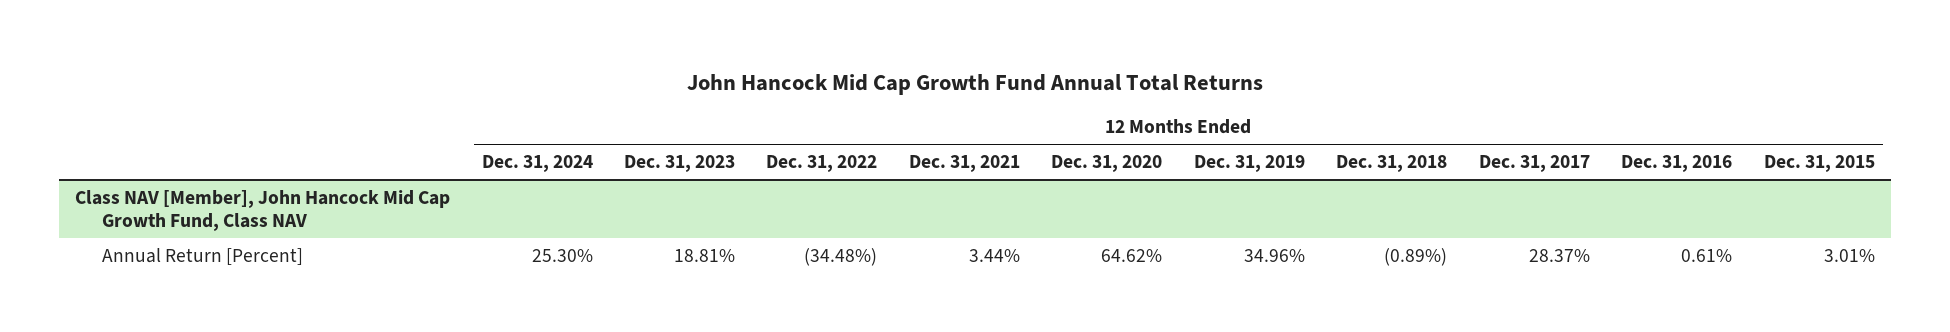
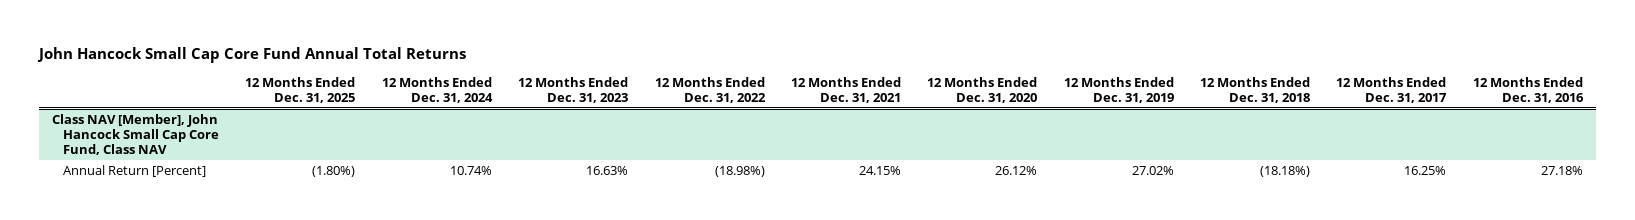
- John Hancock Mid Cap Growth Fund Annual Total Returns
+ John Hancock Small Cap Core Fund Annual Total Returns
- | 12 Months Ended Dec. 31, 2024 | 12 Months Ended Dec. 31, 2023 | 12 Months Ended Dec. 31, 2022 | 12 Months Ended Dec. 31, 2021 | 12 Months Ended Dec. 31, 2020 | 12 Months Ended Dec. 31, 2019 | 12 Months Ended Dec. 31, 2018 | 12 Months Ended Dec. 31, 2017 | 12 Months Ended Dec. 31, 2016 | 12 Months Ended Dec. 31, 2015
+ | 12 Months Ended Dec. 31, 2025 | 12 Months Ended Dec. 31, 2024 | 12 Months Ended Dec. 31, 2023 | 12 Months Ended Dec. 31, 2022 | 12 Months Ended Dec. 31, 2021 | 12 Months Ended Dec. 31, 2020 | 12 Months Ended Dec. 31, 2019 | 12 Months Ended Dec. 31, 2018 | 12 Months Ended Dec. 31, 2017 | 12 Months Ended Dec. 31, 2016
- Class NAV [Member], John Hancock Mid Cap Growth Fund, Class NAV
- Annual Return [Percent] | 25.30% | 18.81% | (34.48%) | 3.44% | 64.62% | 34.96% | (0.89%) | 28.37% | 0.61% | 3.01%
+ Class NAV [Member], John Hancock Small Cap Core Fund, Class NAV
+ Annual Return [Percent] | (1.80%) | 10.74% | 16.63% | (18.98%) | 24.15% | 26.12% | 27.02% | (18.18%) | 16.25% | 27.18%

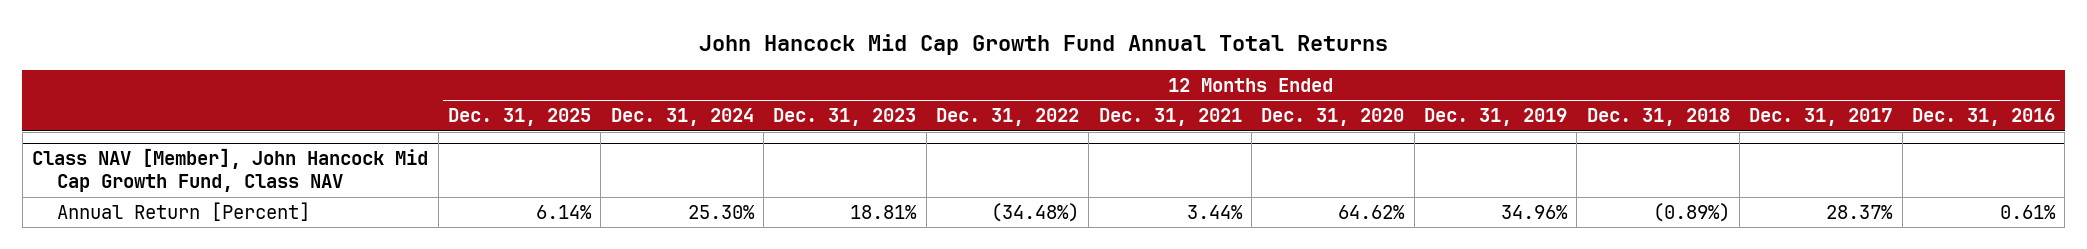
- John Hancock Small Cap Core Fund Annual Total Returns
+ John Hancock Mid Cap Growth Fund Annual Total Returns
- Class NAV [Member], John Hancock Small Cap Core Fund, Class NAV
- Annual Return [Percent] | (1.80%) | 10.74% | 16.63% | (18.98%) | 24.15% | 26.12% | 27.02% | (18.18%) | 16.25% | 27.18%
+ Class NAV [Member], John Hancock Mid Cap Growth Fund, Class NAV
+ Annual Return [Percent] | 6.14% | 25.30% | 18.81% | (34.48%) | 3.44% | 64.62% | 34.96% | (0.89%) | 28.37% | 0.61%

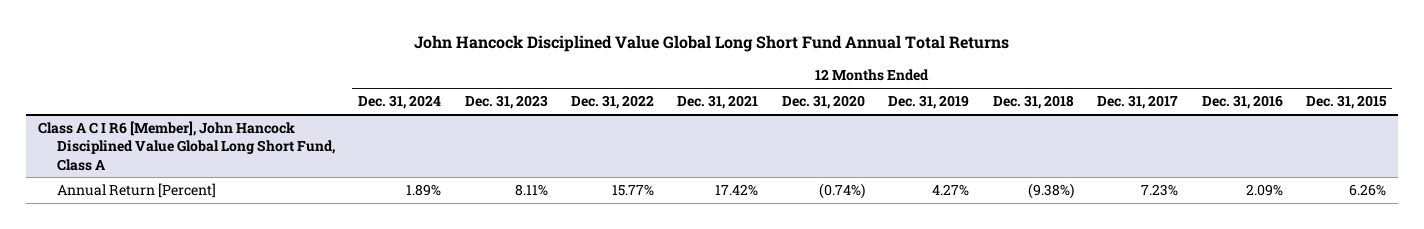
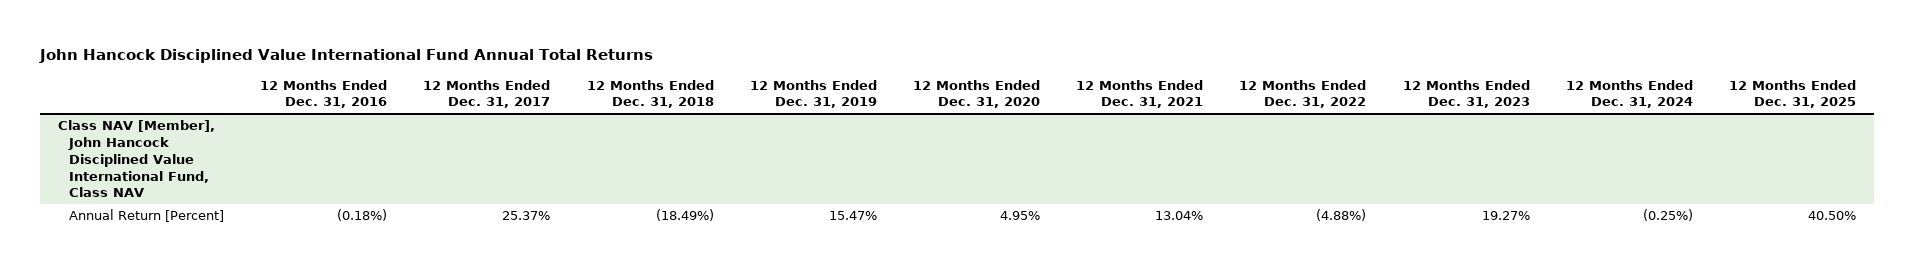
- John Hancock Disciplined Value Global Long Short Fund Annual Total Returns
+ John Hancock Disciplined Value International Fund Annual Total Returns
- | 12 Months Ended Dec. 31, 2024 | 12 Months Ended Dec. 31, 2023 | 12 Months Ended Dec. 31, 2022 | 12 Months Ended Dec. 31, 2021 | 12 Months Ended Dec. 31, 2020 | 12 Months Ended Dec. 31, 2019 | 12 Months Ended Dec. 31, 2018 | 12 Months Ended Dec. 31, 2017 | 12 Months Ended Dec. 31, 2016 | 12 Months Ended Dec. 31, 2015
+ | 12 Months Ended Dec. 31, 2016 | 12 Months Ended Dec. 31, 2017 | 12 Months Ended Dec. 31, 2018 | 12 Months Ended Dec. 31, 2019 | 12 Months Ended Dec. 31, 2020 | 12 Months Ended Dec. 31, 2021 | 12 Months Ended Dec. 31, 2022 | 12 Months Ended Dec. 31, 2023 | 12 Months Ended Dec. 31, 2024 | 12 Months Ended Dec. 31, 2025
- Class A C I R6 [Member], John Hancock Disciplined Value Global Long Short Fund, Class A
- Annual Return [Percent] | 1.89% | 8.11% | 15.77% | 17.42% | (0.74%) | 4.27% | (9.38%) | 7.23% | 2.09% | 6.26%
+ Class NAV [Member], John Hancock Disciplined Value International Fund, Class NAV
+ Annual Return [Percent] | (0.18%) | 25.37% | (18.49%) | 15.47% | 4.95% | 13.04% | (4.88%) | 19.27% | (0.25%) | 40.50%

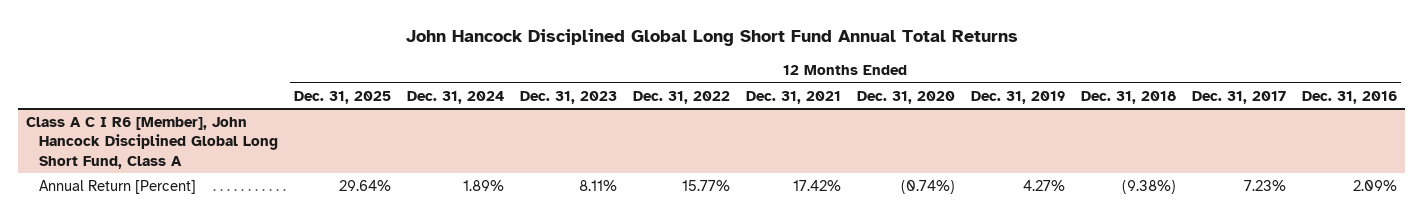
- John Hancock Disciplined Value International Fund Annual Total Returns
+ John Hancock Disciplined Global Long Short Fund Annual Total Returns
- | 12 Months Ended Dec. 31, 2016 | 12 Months Ended Dec. 31, 2017 | 12 Months Ended Dec. 31, 2018 | 12 Months Ended Dec. 31, 2019 | 12 Months Ended Dec. 31, 2020 | 12 Months Ended Dec. 31, 2021 | 12 Months Ended Dec. 31, 2022 | 12 Months Ended Dec. 31, 2023 | 12 Months Ended Dec. 31, 2024 | 12 Months Ended Dec. 31, 2025
+ | 12 Months Ended Dec. 31, 2025 | 12 Months Ended Dec. 31, 2024 | 12 Months Ended Dec. 31, 2023 | 12 Months Ended Dec. 31, 2022 | 12 Months Ended Dec. 31, 2021 | 12 Months Ended Dec. 31, 2020 | 12 Months Ended Dec. 31, 2019 | 12 Months Ended Dec. 31, 2018 | 12 Months Ended Dec. 31, 2017 | 12 Months Ended Dec. 31, 2016
- Class NAV [Member], John Hancock Disciplined Value International Fund, Class NAV
- Annual Return [Percent] | (0.18%) | 25.37% | (18.49%) | 15.47% | 4.95% | 13.04% | (4.88%) | 19.27% | (0.25%) | 40.50%
+ Class A C I R6 [Member], John Hancock Disciplined Global Long Short Fund, Class A
+ Annual Return [Percent] | 29.64% | 1.89% | 8.11% | 15.77% | 17.42% | (0.74%) | 4.27% | (9.38%) | 7.23% | 2.09%

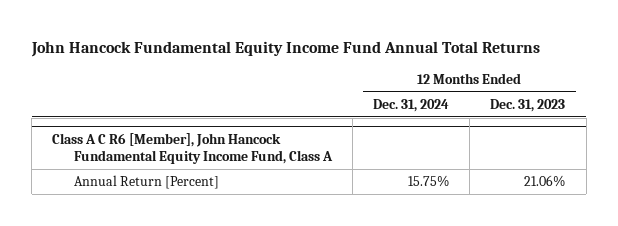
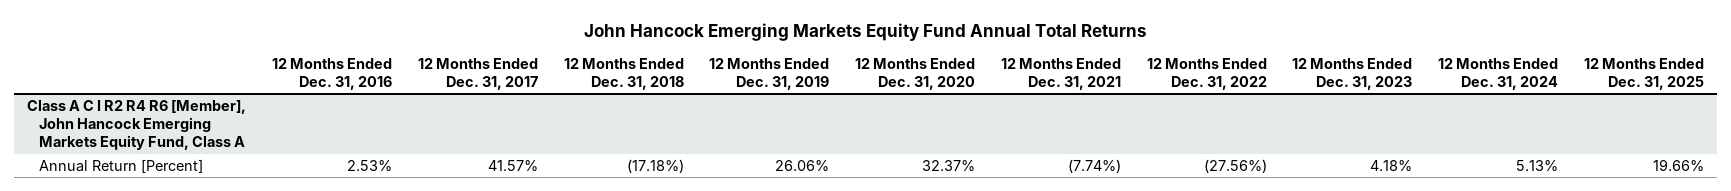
- John Hancock Fundamental Equity Income Fund Annual Total Returns
+ John Hancock Emerging Markets Equity Fund Annual Total Returns
- | 12 Months Ended Dec. 31, 2024 | 12 Months Ended Dec. 31, 2023
+ | 12 Months Ended Dec. 31, 2016 | 12 Months Ended Dec. 31, 2017 | 12 Months Ended Dec. 31, 2018 | 12 Months Ended Dec. 31, 2019 | 12 Months Ended Dec. 31, 2020 | 12 Months Ended Dec. 31, 2021 | 12 Months Ended Dec. 31, 2022 | 12 Months Ended Dec. 31, 2023 | 12 Months Ended Dec. 31, 2024 | 12 Months Ended Dec. 31, 2025
- Class A C R6 [Member], John Hancock Fundamental Equity Income Fund, Class A
- Annual Return [Percent] | 15.75% | 21.06%
+ Class A C I R2 R4 R6 [Member], John Hancock Emerging Markets Equity Fund, Class A
+ Annual Return [Percent] | 2.53% | 41.57% | (17.18%) | 26.06% | 32.37% | (7.74%) | (27.56%) | 4.18% | 5.13% | 19.66%

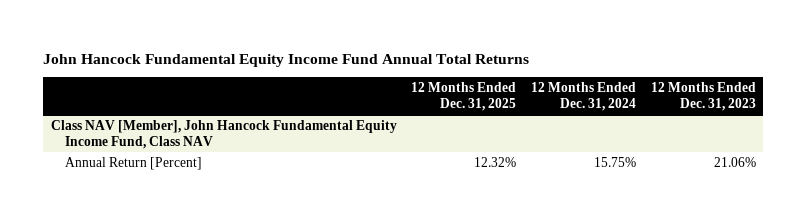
- John Hancock Emerging Markets Equity Fund Annual Total Returns
+ John Hancock Fundamental Equity Income Fund Annual Total Returns
- | 12 Months Ended Dec. 31, 2016 | 12 Months Ended Dec. 31, 2017 | 12 Months Ended Dec. 31, 2018 | 12 Months Ended Dec. 31, 2019 | 12 Months Ended Dec. 31, 2020 | 12 Months Ended Dec. 31, 2021 | 12 Months Ended Dec. 31, 2022 | 12 Months Ended Dec. 31, 2023 | 12 Months Ended Dec. 31, 2024 | 12 Months Ended Dec. 31, 2025
+ | 12 Months Ended Dec. 31, 2025 | 12 Months Ended Dec. 31, 2024 | 12 Months Ended Dec. 31, 2023
- Class A C I R2 R4 R6 [Member], John Hancock Emerging Markets Equity Fund, Class A
- Annual Return [Percent] | 2.53% | 41.57% | (17.18%) | 26.06% | 32.37% | (7.74%) | (27.56%) | 4.18% | 5.13% | 19.66%
+ Class NAV [Member], John Hancock Fundamental Equity Income Fund, Class NAV
+ Annual Return [Percent] | 12.32% | 15.75% | 21.06%

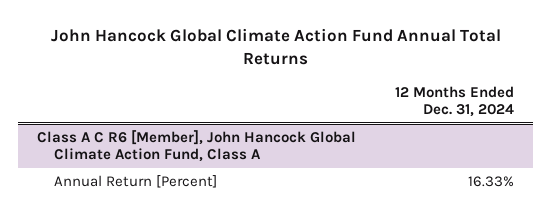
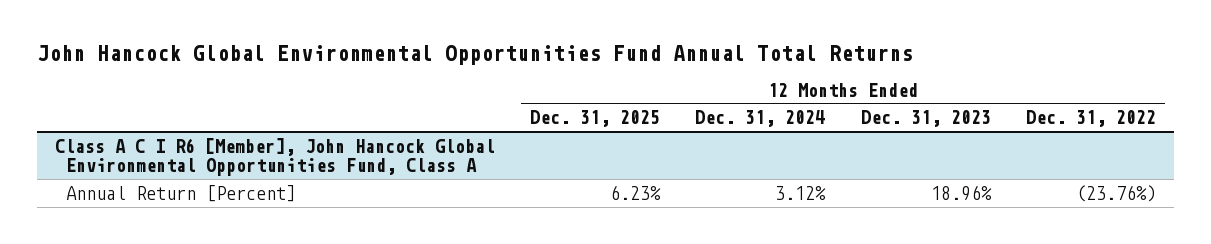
- John Hancock Global Climate Action Fund Annual Total Returns
+ John Hancock Global Environmental Opportunities Fund Annual Total Returns
- | 12 Months Ended Dec. 31, 2024
+ | 12 Months Ended Dec. 31, 2025 | 12 Months Ended Dec. 31, 2024 | 12 Months Ended Dec. 31, 2023 | 12 Months Ended Dec. 31, 2022
- Class A C R6 [Member], John Hancock Global Climate Action Fund, Class A
- Annual Return [Percent] | 16.33%
+ Class A C I R6 [Member], John Hancock Global Environmental Opportunities Fund, Class A
+ Annual Return [Percent] | 6.23% | 3.12% | 18.96% | (23.76%)

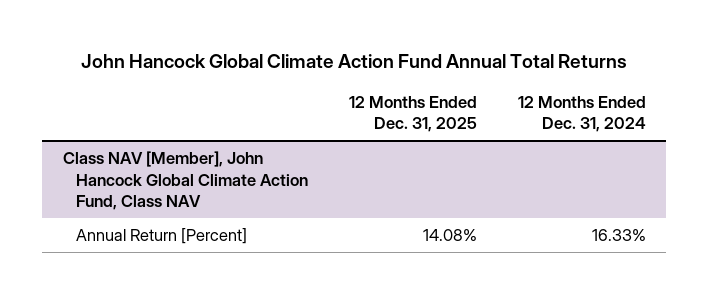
- John Hancock Global Environmental Opportunities Fund Annual Total Returns
+ John Hancock Global Climate Action Fund Annual Total Returns
- | 12 Months Ended Dec. 31, 2025 | 12 Months Ended Dec. 31, 2024 | 12 Months Ended Dec. 31, 2023 | 12 Months Ended Dec. 31, 2022
+ | 12 Months Ended Dec. 31, 2025 | 12 Months Ended Dec. 31, 2024
- Class A C I R6 [Member], John Hancock Global Environmental Opportunities Fund, Class A
- Annual Return [Percent] | 6.23% | 3.12% | 18.96% | (23.76%)
+ Class NAV [Member], John Hancock Global Climate Action Fund, Class NAV
+ Annual Return [Percent] | 14.08% | 16.33%

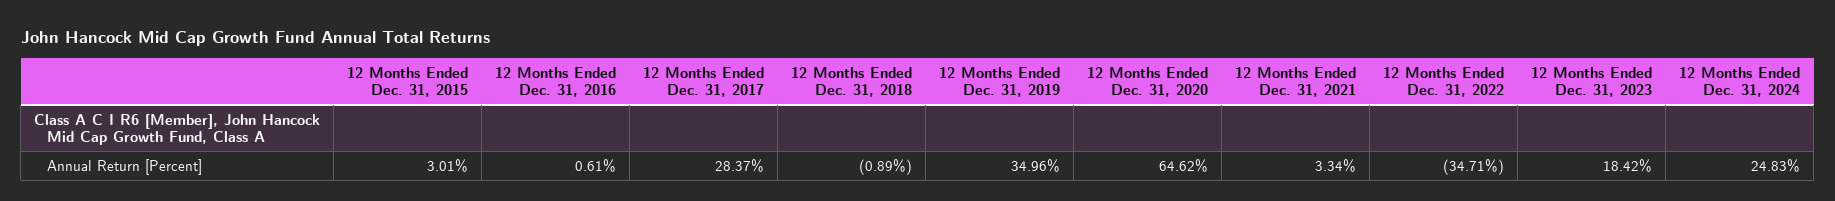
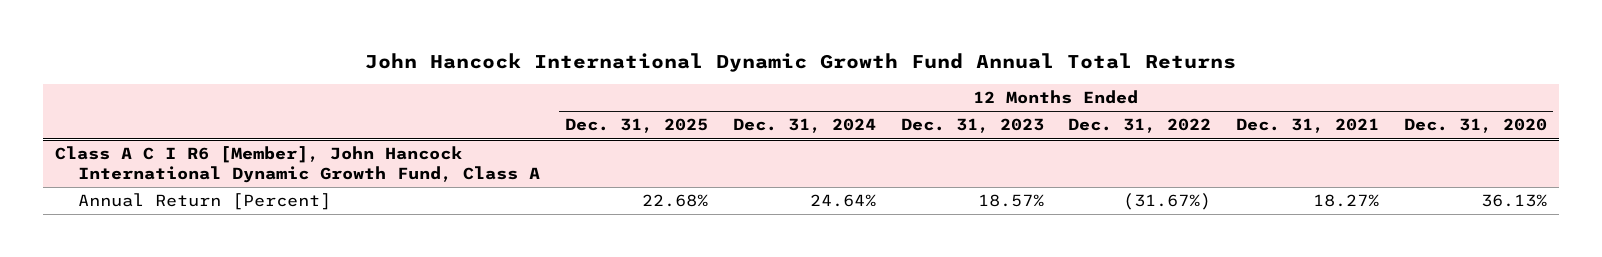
- John Hancock Mid Cap Growth Fund Annual Total Returns
+ John Hancock International Dynamic Growth Fund Annual Total Returns
- | 12 Months Ended Dec. 31, 2015 | 12 Months Ended Dec. 31, 2016 | 12 Months Ended Dec. 31, 2017 | 12 Months Ended Dec. 31, 2018 | 12 Months Ended Dec. 31, 2019 | 12 Months Ended Dec. 31, 2020 | 12 Months Ended Dec. 31, 2021 | 12 Months Ended Dec. 31, 2022 | 12 Months Ended Dec. 31, 2023 | 12 Months Ended Dec. 31, 2024
+ | 12 Months Ended Dec. 31, 2025 | 12 Months Ended Dec. 31, 2024 | 12 Months Ended Dec. 31, 2023 | 12 Months Ended Dec. 31, 2022 | 12 Months Ended Dec. 31, 2021 | 12 Months Ended Dec. 31, 2020
- Class A C I R6 [Member], John Hancock Mid Cap Growth Fund, Class A
- Annual Return [Percent] | 3.01% | 0.61% | 28.37% | (0.89%) | 34.96% | 64.62% | 3.34% | (34.71%) | 18.42% | 24.83%
+ Class A C I R6 [Member], John Hancock International Dynamic Growth Fund, Class A
+ Annual Return [Percent] | 22.68% | 24.64% | 18.57% | (31.67%) | 18.27% | 36.13%

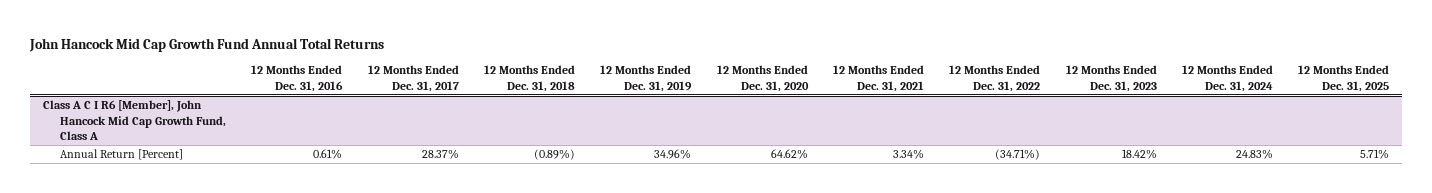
- John Hancock International Dynamic Growth Fund Annual Total Returns
+ John Hancock Mid Cap Growth Fund Annual Total Returns
- | 12 Months Ended Dec. 31, 2025 | 12 Months Ended Dec. 31, 2024 | 12 Months Ended Dec. 31, 2023 | 12 Months Ended Dec. 31, 2022 | 12 Months Ended Dec. 31, 2021 | 12 Months Ended Dec. 31, 2020
+ | 12 Months Ended Dec. 31, 2016 | 12 Months Ended Dec. 31, 2017 | 12 Months Ended Dec. 31, 2018 | 12 Months Ended Dec. 31, 2019 | 12 Months Ended Dec. 31, 2020 | 12 Months Ended Dec. 31, 2021 | 12 Months Ended Dec. 31, 2022 | 12 Months Ended Dec. 31, 2023 | 12 Months Ended Dec. 31, 2024 | 12 Months Ended Dec. 31, 2025
- Class A C I R6 [Member], John Hancock International Dynamic Growth Fund, Class A
- Annual Return [Percent] | 22.68% | 24.64% | 18.57% | (31.67%) | 18.27% | 36.13%
+ Class A C I R6 [Member], John Hancock Mid Cap Growth Fund, Class A
+ Annual Return [Percent] | 0.61% | 28.37% | (0.89%) | 34.96% | 64.62% | 3.34% | (34.71%) | 18.42% | 24.83% | 5.71%

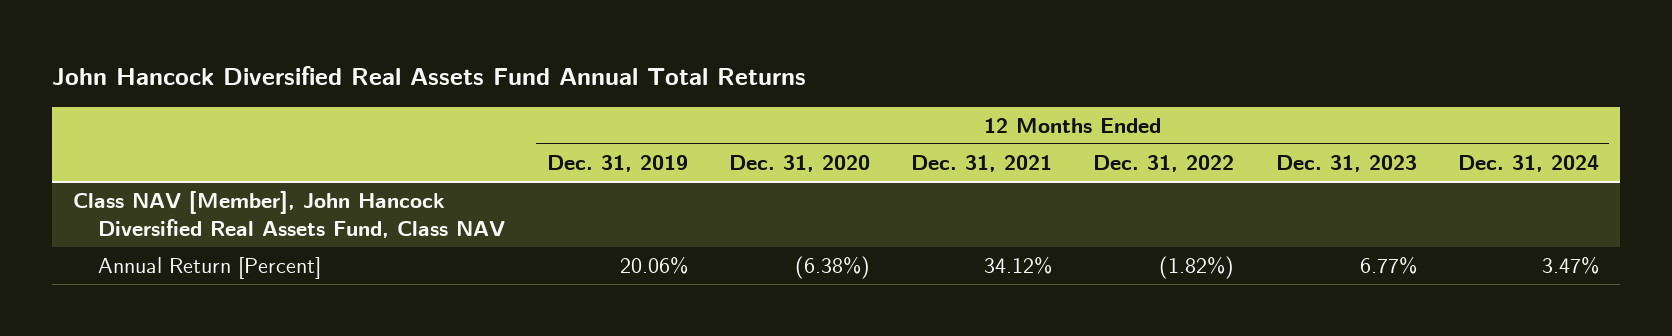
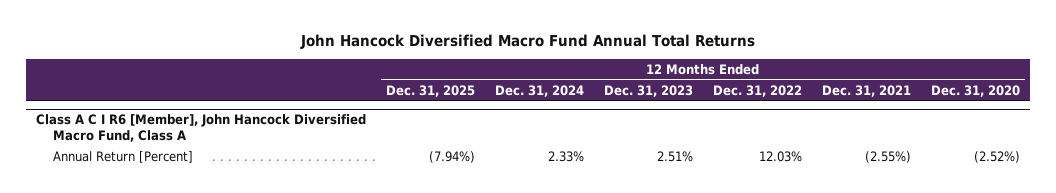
- John Hancock Diversified Real Assets Fund Annual Total Returns
+ John Hancock Diversified Macro Fund Annual Total Returns
- | 12 Months Ended Dec. 31, 2019 | 12 Months Ended Dec. 31, 2020 | 12 Months Ended Dec. 31, 2021 | 12 Months Ended Dec. 31, 2022 | 12 Months Ended Dec. 31, 2023 | 12 Months Ended Dec. 31, 2024
+ | 12 Months Ended Dec. 31, 2025 | 12 Months Ended Dec. 31, 2024 | 12 Months Ended Dec. 31, 2023 | 12 Months Ended Dec. 31, 2022 | 12 Months Ended Dec. 31, 2021 | 12 Months Ended Dec. 31, 2020
- Class NAV [Member], John Hancock Diversified Real Assets Fund, Class NAV
- Annual Return [Percent] | 20.06% | (6.38%) | 34.12% | (1.82%) | 6.77% | 3.47%
+ Class A C I R6 [Member], John Hancock Diversified Macro Fund, Class A
+ Annual Return [Percent] | (7.94%) | 2.33% | 2.51% | 12.03% | (2.55%) | (2.52%)

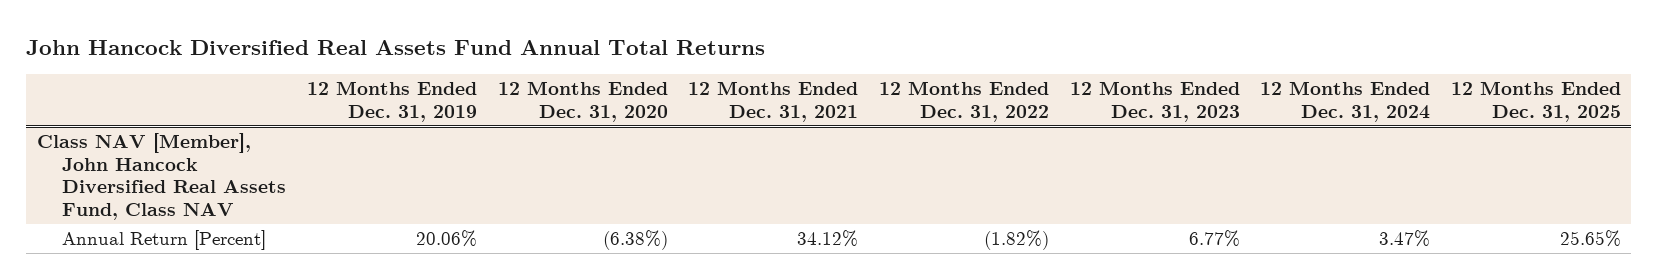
- John Hancock Diversified Macro Fund Annual Total Returns
+ John Hancock Diversified Real Assets Fund Annual Total Returns
- | 12 Months Ended Dec. 31, 2025 | 12 Months Ended Dec. 31, 2024 | 12 Months Ended Dec. 31, 2023 | 12 Months Ended Dec. 31, 2022 | 12 Months Ended Dec. 31, 2021 | 12 Months Ended Dec. 31, 2020
+ | 12 Months Ended Dec. 31, 2019 | 12 Months Ended Dec. 31, 2020 | 12 Months Ended Dec. 31, 2021 | 12 Months Ended Dec. 31, 2022 | 12 Months Ended Dec. 31, 2023 | 12 Months Ended Dec. 31, 2024 | 12 Months Ended Dec. 31, 2025
- Class A C I R6 [Member], John Hancock Diversified Macro Fund, Class A
- Annual Return [Percent] | (7.94%) | 2.33% | 2.51% | 12.03% | (2.55%) | (2.52%)
+ Class NAV [Member], John Hancock Diversified Real Assets Fund, Class NAV
+ Annual Return [Percent] | 20.06% | (6.38%) | 34.12% | (1.82%) | 6.77% | 3.47% | 25.65%

